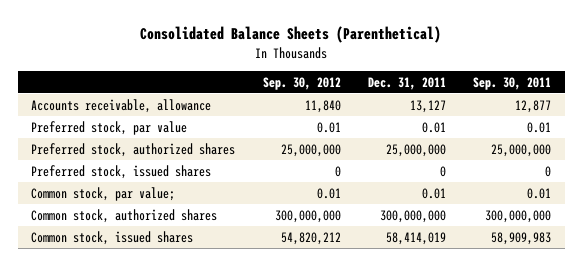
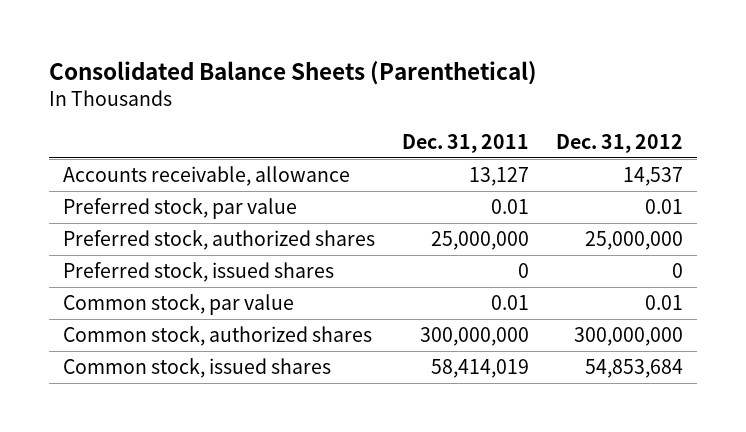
- | Sep. 30, 2012 | Dec. 31, 2011 | Sep. 30, 2011
+ | Dec. 31, 2011 | Dec. 31, 2012
- Common stock, par value; | 0.01 | 0.01 | 0.01
+ Common stock, par value | 0.01 | 0.01

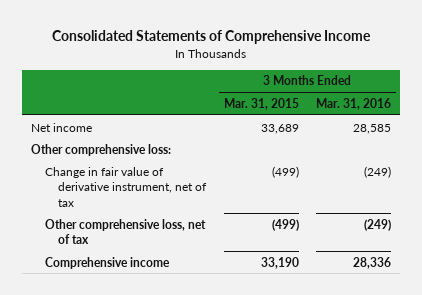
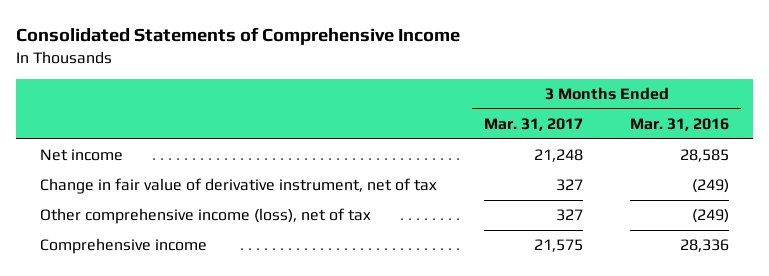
- | 3 Months Ended Mar. 31, 2015 | 3 Months Ended Mar. 31, 2016
+ | 3 Months Ended Mar. 31, 2017 | 3 Months Ended Mar. 31, 2016
- Other comprehensive loss:
- Other comprehensive loss, net of tax | (499) | (249)
+ Other comprehensive income (loss), net of tax | 327 | (249)

